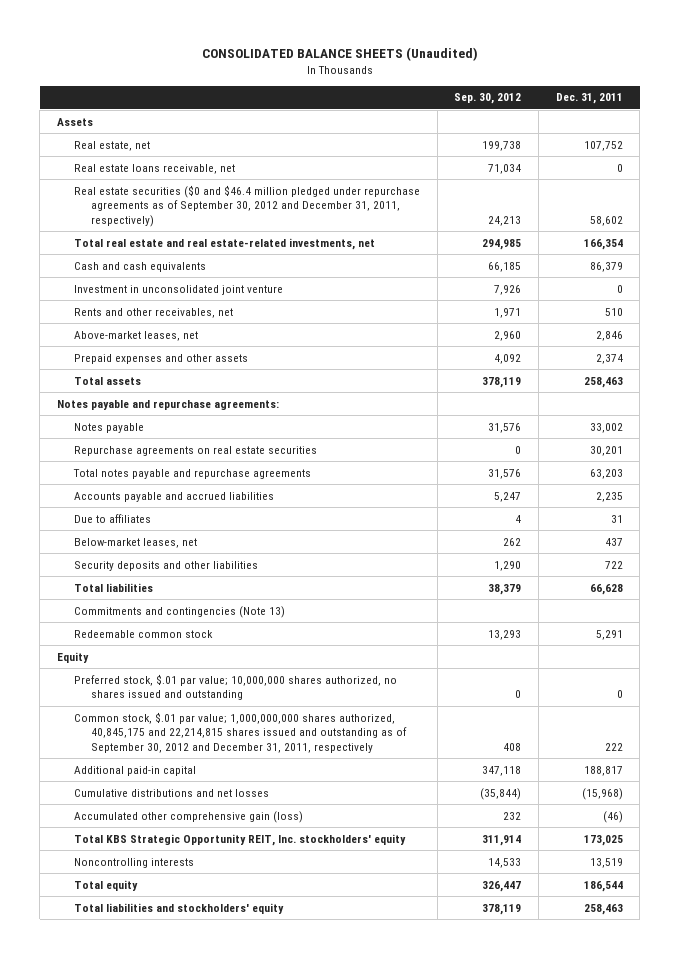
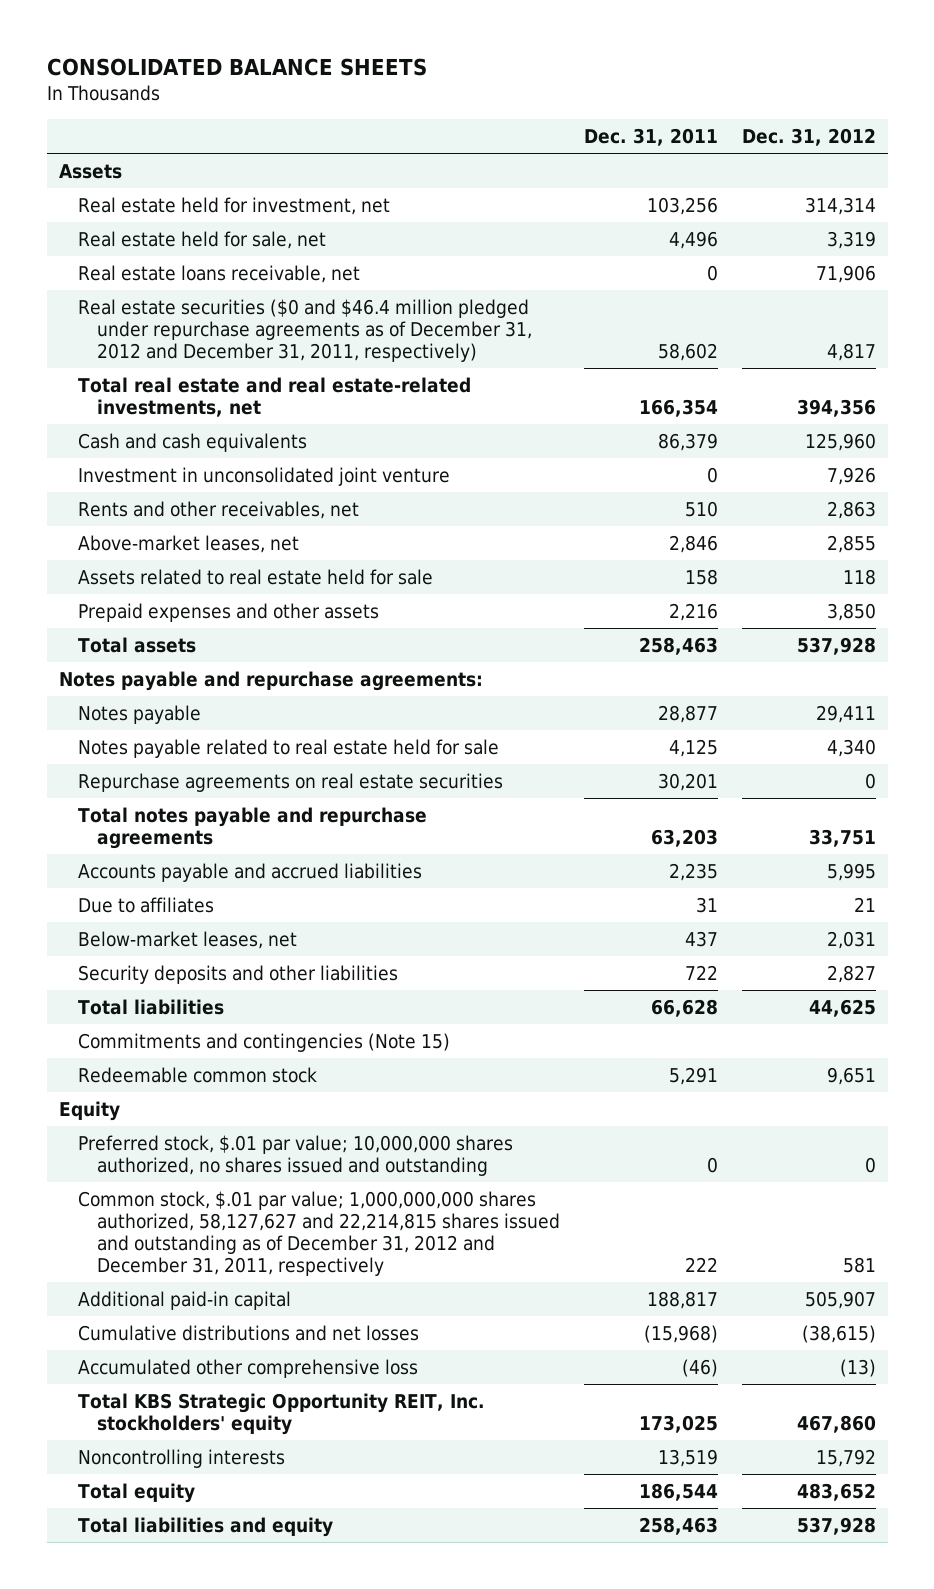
- CONSOLIDATED BALANCE SHEETS (Unaudited)
+ CONSOLIDATED BALANCE SHEETS
- | Sep. 30, 2012 | Dec. 31, 2011
+ | Dec. 31, 2011 | Dec. 31, 2012
- Real estate, net | 199,738 | 107,752
+ Real estate held for investment, net | 103,256 | 314,314
+ Real estate held for sale, net | 4,496 | 3,319
- Real estate securities ($0 and $46.4 million pledged under repurchase agreements as of September 30, 2012 and December 31, 2011, respectively) | 24,213 | 58,602
+ Real estate securities ($0 and $46.4 million pledged under repurchase agreements as of December 31, 2012 and December 31, 2011, respectively) | 58,602 | 4,817
- Prepaid expenses and other assets | 4,092 | 2,374
+ Assets related to real estate held for sale | 158 | 118
+ Prepaid expenses and other assets | 2,216 | 3,850
- Notes payable | 31,576 | 33,002
+ Notes payable | 28,877 | 29,411
+ Notes payable related to real estate held for sale | 4,125 | 4,340
- Commitments and contingencies (Note 13)
+ Commitments and contingencies (Note 15)
- Common stock, $.01 par value; 1,000,000,000 shares authorized, 40,845,175 and 22,214,815 shares issued and outstanding as of September 30, 2012 and December 31, 2011, respectively | 408 | 222
+ Common stock, $.01 par value; 1,000,000,000 shares authorized, 58,127,627 and 22,214,815 shares issued and outstanding as of December 31, 2012 and December 31, 2011, respectively | 222 | 581
- Accumulated other comprehensive gain (loss) | 232 | (46)
+ Accumulated other comprehensive loss | (46) | (13)
- Total liabilities and stockholders' equity | 378,119 | 258,463
+ Total liabilities and equity | 258,463 | 537,928

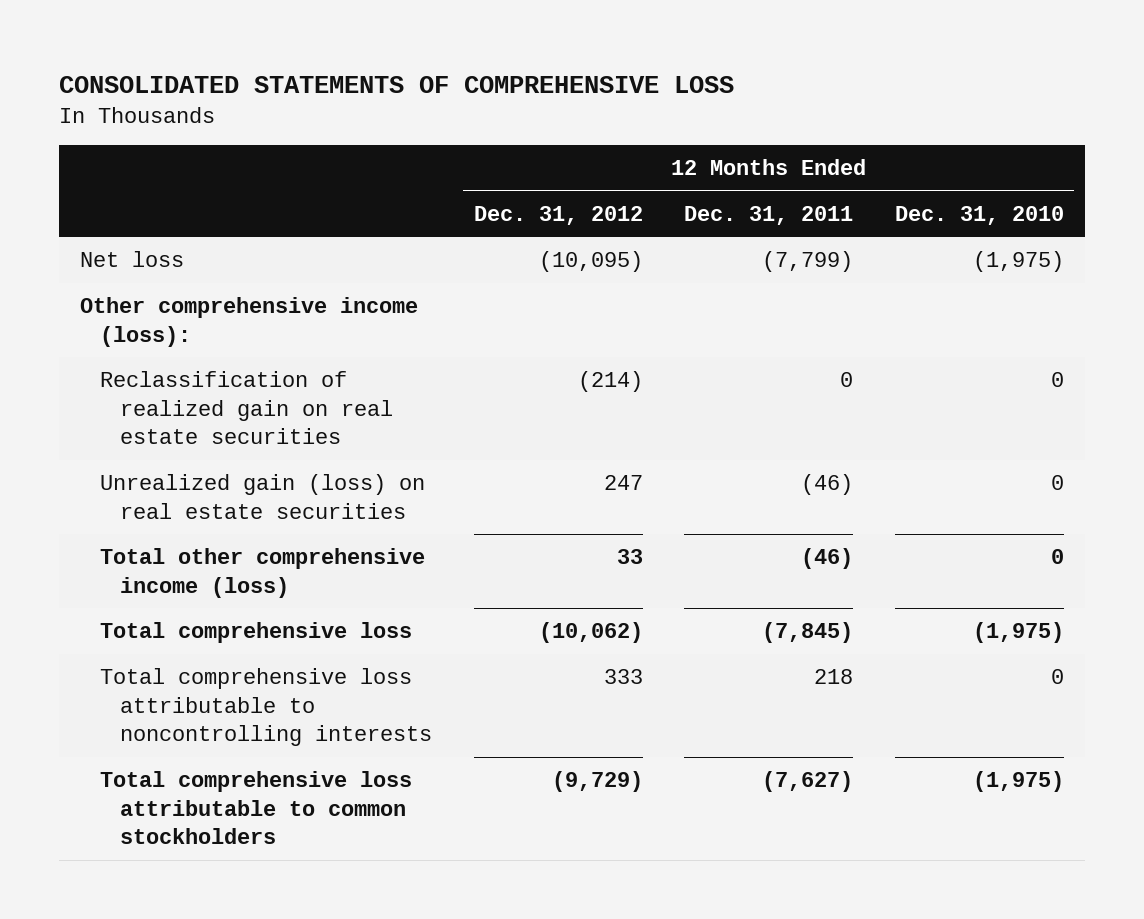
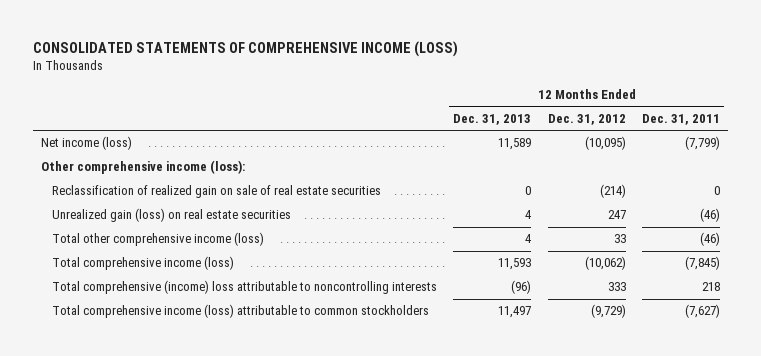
- CONSOLIDATED STATEMENTS OF COMPREHENSIVE LOSS
+ CONSOLIDATED STATEMENTS OF COMPREHENSIVE INCOME (LOSS)
- | 12 Months Ended Dec. 31, 2012 | 12 Months Ended Dec. 31, 2011 | 12 Months Ended Dec. 31, 2010
+ | 12 Months Ended Dec. 31, 2013 | 12 Months Ended Dec. 31, 2012 | 12 Months Ended Dec. 31, 2011
- Net loss | (10,095) | (7,799) | (1,975)
+ Net income (loss) | 11,589 | (10,095) | (7,799)
- Reclassification of realized gain on real estate securities | (214) | 0 | 0
+ Reclassification of realized gain on sale of real estate securities | 0 | (214) | 0
- Total comprehensive loss | (10,062) | (7,845) | (1,975)
- Total comprehensive loss attributable to noncontrolling interests | 333 | 218 | 0
- Total comprehensive loss attributable to common stockholders | (9,729) | (7,627) | (1,975)
+ Total comprehensive income (loss) | 11,593 | (10,062) | (7,845)
+ Total comprehensive (income) loss attributable to noncontrolling interests | (96) | 333 | 218
+ Total comprehensive income (loss) attributable to common stockholders | 11,497 | (9,729) | (7,627)

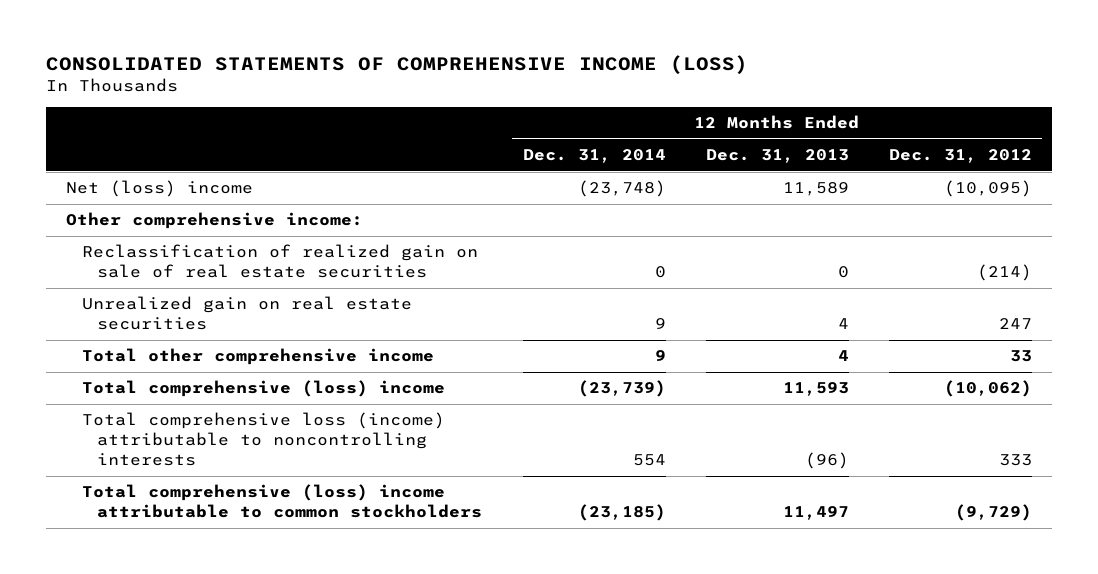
- | 12 Months Ended Dec. 31, 2013 | 12 Months Ended Dec. 31, 2012 | 12 Months Ended Dec. 31, 2011
+ | 12 Months Ended Dec. 31, 2014 | 12 Months Ended Dec. 31, 2013 | 12 Months Ended Dec. 31, 2012
- Net income (loss) | 11,589 | (10,095) | (7,799)
- Other comprehensive income (loss):
+ Net (loss) income | (23,748) | 11,589 | (10,095)
+ Other comprehensive income:
- Unrealized gain (loss) on real estate securities | 4 | 247 | (46)
- Total other comprehensive income (loss) | 4 | 33 | (46)
- Total comprehensive income (loss) | 11,593 | (10,062) | (7,845)
- Total comprehensive (income) loss attributable to noncontrolling interests | (96) | 333 | 218
- Total comprehensive income (loss) attributable to common stockholders | 11,497 | (9,729) | (7,627)
+ Unrealized gain on real estate securities | 9 | 4 | 247
+ Total other comprehensive income | 9 | 4 | 33
+ Total comprehensive (loss) income | (23,739) | 11,593 | (10,062)
+ Total comprehensive loss (income) attributable to noncontrolling interests | 554 | (96) | 333
+ Total comprehensive (loss) income attributable to common stockholders | (23,185) | 11,497 | (9,729)

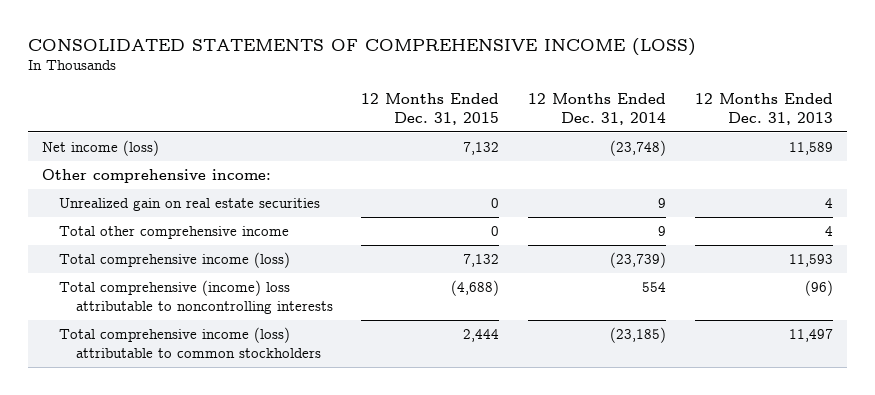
- | 12 Months Ended Dec. 31, 2014 | 12 Months Ended Dec. 31, 2013 | 12 Months Ended Dec. 31, 2012
+ | 12 Months Ended Dec. 31, 2015 | 12 Months Ended Dec. 31, 2014 | 12 Months Ended Dec. 31, 2013
- Net (loss) income | (23,748) | 11,589 | (10,095)
+ Net income (loss) | 7,132 | (23,748) | 11,589
- Reclassification of realized gain on sale of real estate securities | 0 | 0 | (214)
- Total comprehensive (loss) income | (23,739) | 11,593 | (10,062)
- Total comprehensive loss (income) attributable to noncontrolling interests | 554 | (96) | 333
- Total comprehensive (loss) income attributable to common stockholders | (23,185) | 11,497 | (9,729)
+ Total comprehensive income (loss) | 7,132 | (23,739) | 11,593
+ Total comprehensive (income) loss attributable to noncontrolling interests | (4,688) | 554 | (96)
+ Total comprehensive income (loss) attributable to common stockholders | 2,444 | (23,185) | 11,497

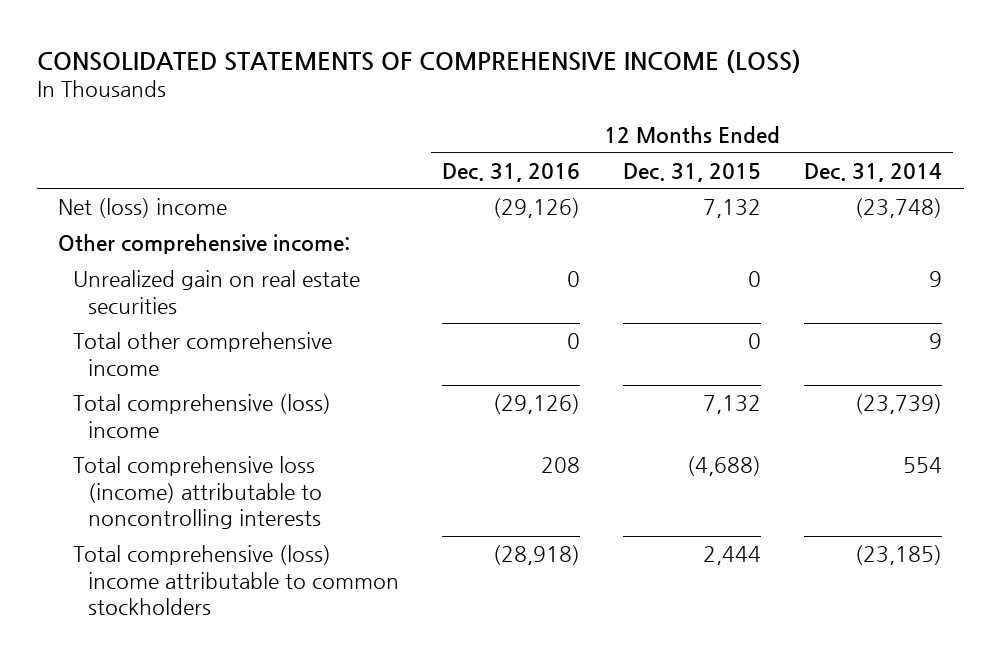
- | 12 Months Ended Dec. 31, 2015 | 12 Months Ended Dec. 31, 2014 | 12 Months Ended Dec. 31, 2013
+ | 12 Months Ended Dec. 31, 2016 | 12 Months Ended Dec. 31, 2015 | 12 Months Ended Dec. 31, 2014
- Net income (loss) | 7,132 | (23,748) | 11,589
+ Net (loss) income | (29,126) | 7,132 | (23,748)
- Total comprehensive income (loss) | 7,132 | (23,739) | 11,593
- Total comprehensive (income) loss attributable to noncontrolling interests | (4,688) | 554 | (96)
- Total comprehensive income (loss) attributable to common stockholders | 2,444 | (23,185) | 11,497
+ Total comprehensive (loss) income | (29,126) | 7,132 | (23,739)
+ Total comprehensive loss (income) attributable to noncontrolling interests | 208 | (4,688) | 554
+ Total comprehensive (loss) income attributable to common stockholders | (28,918) | 2,444 | (23,185)

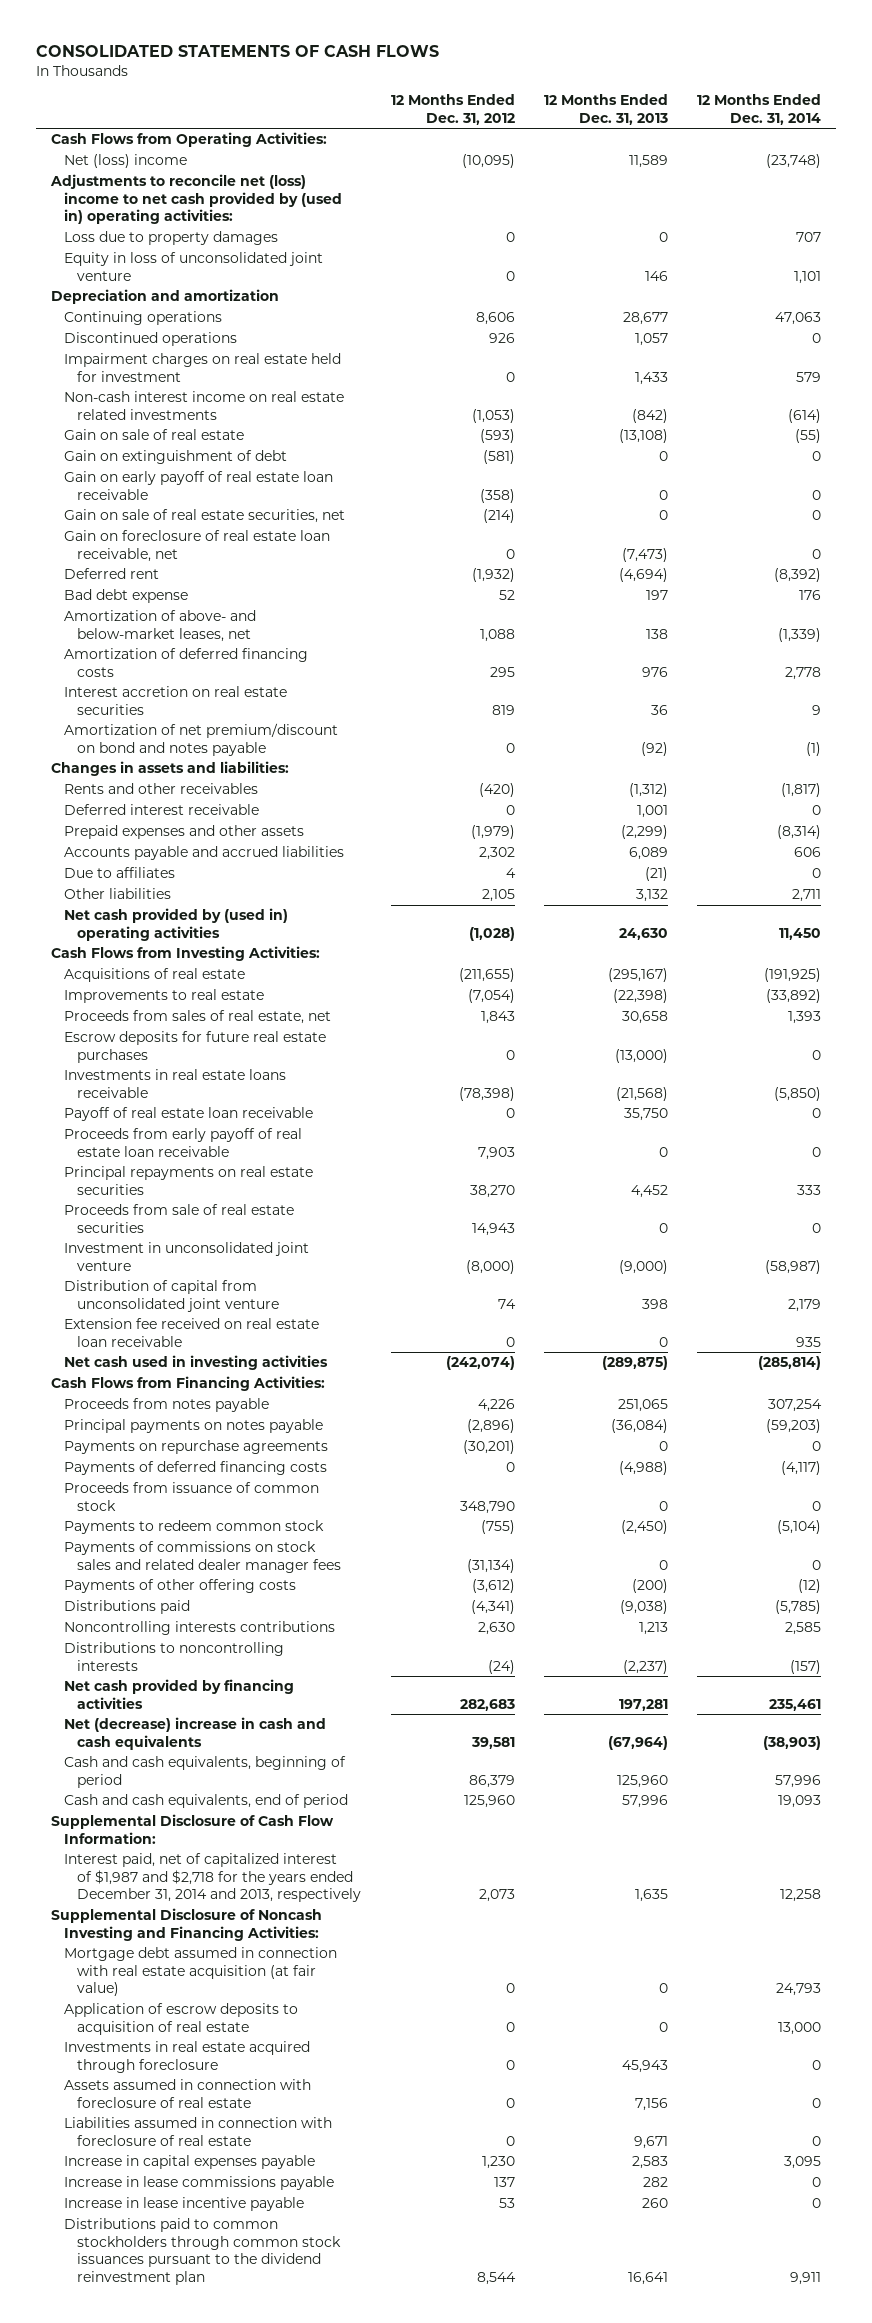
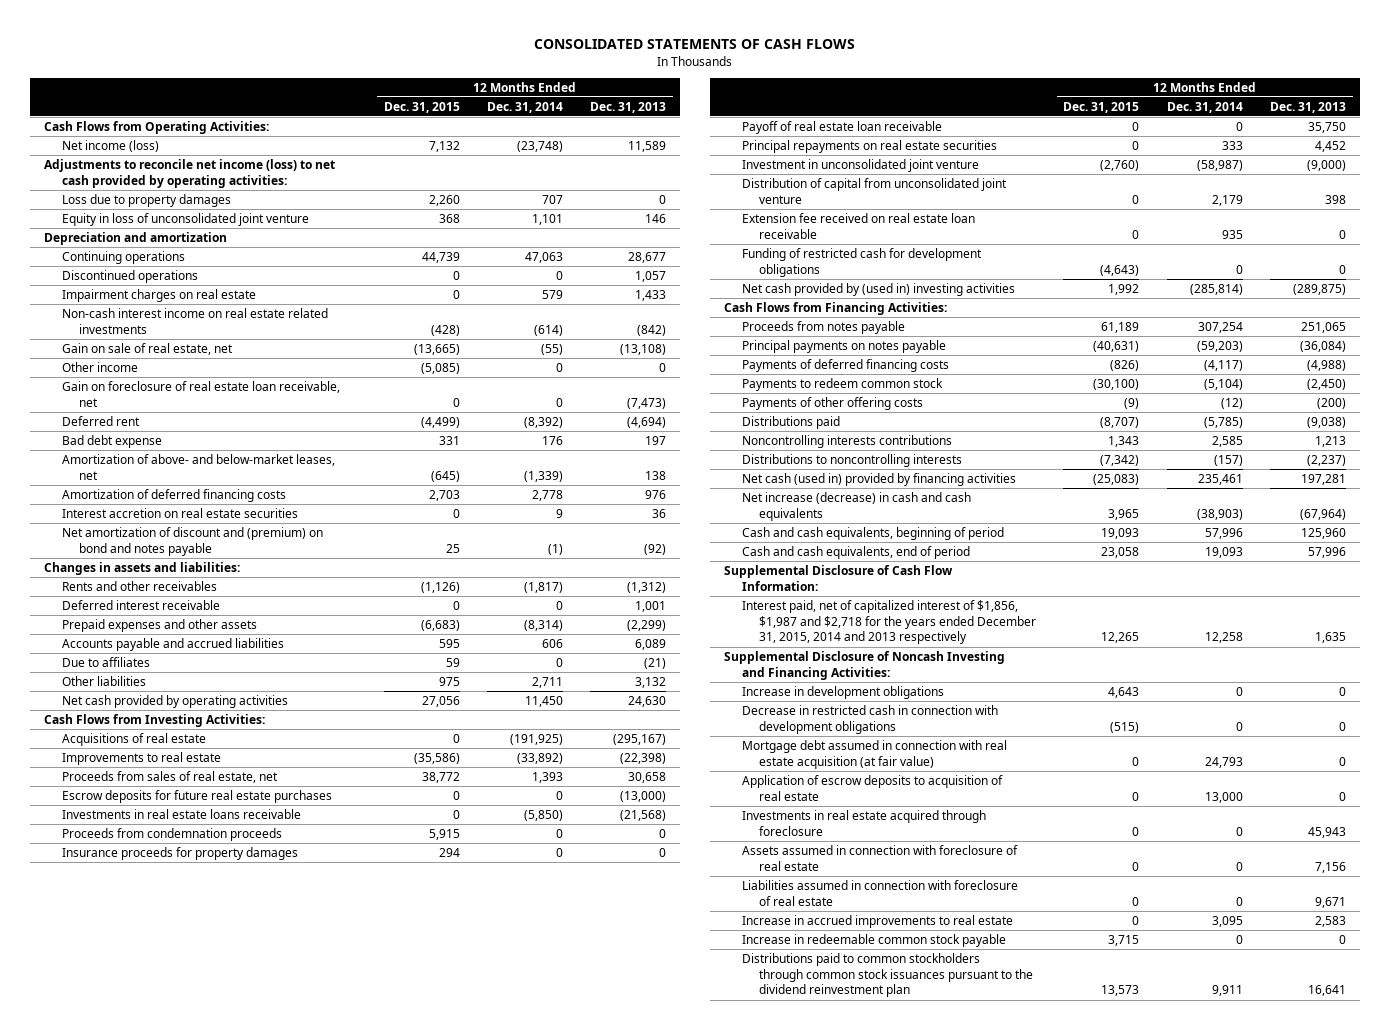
- | 12 Months Ended Dec. 31, 2012 | 12 Months Ended Dec. 31, 2013 | 12 Months Ended Dec. 31, 2014
+ | 12 Months Ended Dec. 31, 2015 | 12 Months Ended Dec. 31, 2014 | 12 Months Ended Dec. 31, 2013
- Net (loss) income | (10,095) | 11,589 | (23,748)
- Adjustments to reconcile net (loss) income to net cash provided by (used in) operating activities:
+ Net income (loss) | 7,132 | (23,748) | 11,589
+ Adjustments to reconcile net income (loss) to net cash provided by operating activities:
- Impairment charges on real estate held for investment | 0 | 1,433 | 579
+ Impairment charges on real estate | 0 | 579 | 1,433
- Gain on sale of real estate | (593) | (13,108) | (55)
- Gain on extinguishment of debt | (581) | 0 | 0
- Gain on early payoff of real estate loan receivable | (358) | 0 | 0
- Gain on sale of real estate securities, net | (214) | 0 | 0
+ Gain on sale of real estate, net | (13,665) | (55) | (13,108)
+ Other income | (5,085) | 0 | 0
- Amortization of net premium/discount on bond and notes payable | 0 | (92) | (1)
+ Net amortization of discount and (premium) on bond and notes payable | 25 | (1) | (92)
- Net cash provided by (used in) operating activities | (1,028) | 24,630 | 11,450
+ Net cash provided by operating activities | 27,056 | 11,450 | 24,630
+ Proceeds from condemnation proceeds | 5,915 | 0 | 0
+ Insurance proceeds for property damages | 294 | 0 | 0
- Proceeds from early payoff of real estate loan receivable | 7,903 | 0 | 0
- Proceeds from sale of real estate securities | 14,943 | 0 | 0
- Net cash used in investing activities | (242,074) | (289,875) | (285,814)
+ Funding of restricted cash for development obligations | (4,643) | 0 | 0
+ Net cash provided by (used in) investing activities | 1,992 | (285,814) | (289,875)
- Payments on repurchase agreements | (30,201) | 0 | 0
- Proceeds from issuance of common stock | 348,790 | 0 | 0
- Payments of commissions on stock sales and related dealer manager fees | (31,134) | 0 | 0
- Net cash provided by financing activities | 282,683 | 197,281 | 235,461
- Net (decrease) increase in cash and cash equivalents | 39,581 | (67,964) | (38,903)
+ Net cash (used in) provided by financing activities | (25,083) | 235,461 | 197,281
+ Net increase (decrease) in cash and cash equivalents | 3,965 | (38,903) | (67,964)
- Interest paid, net of capitalized interest of $1,987 and $2,718 for the years ended December 31, 2014 and 2013, respectively | 2,073 | 1,635 | 12,258
+ Interest paid, net of capitalized interest of $1,856, $1,987 and $2,718 for the years ended December 31, 2015, 2014 and 2013 respectively | 12,265 | 12,258 | 1,635
+ Increase in development obligations | 4,643 | 0 | 0
+ Decrease in restricted cash in connection with development obligations | (515) | 0 | 0
- Increase in capital expenses payable | 1,230 | 2,583 | 3,095
- Increase in lease commissions payable | 137 | 282 | 0
- Increase in lease incentive payable | 53 | 260 | 0
+ Increase in accrued improvements to real estate | 0 | 3,095 | 2,583
+ Increase in redeemable common stock payable | 3,715 | 0 | 0

